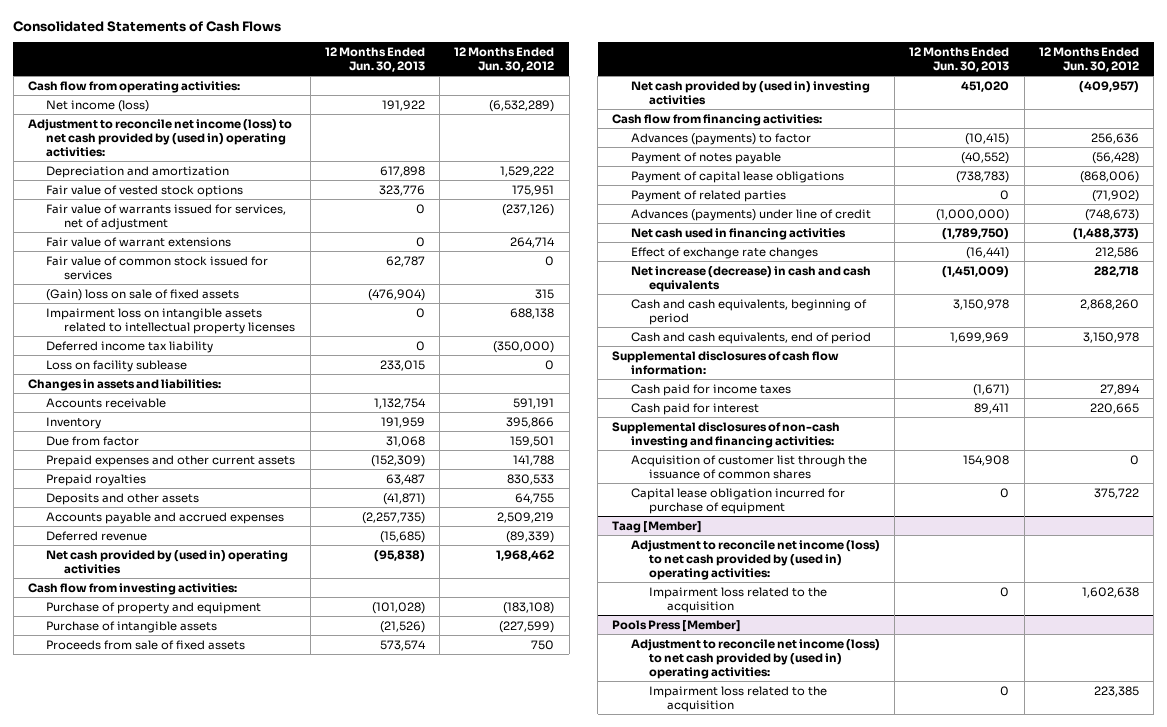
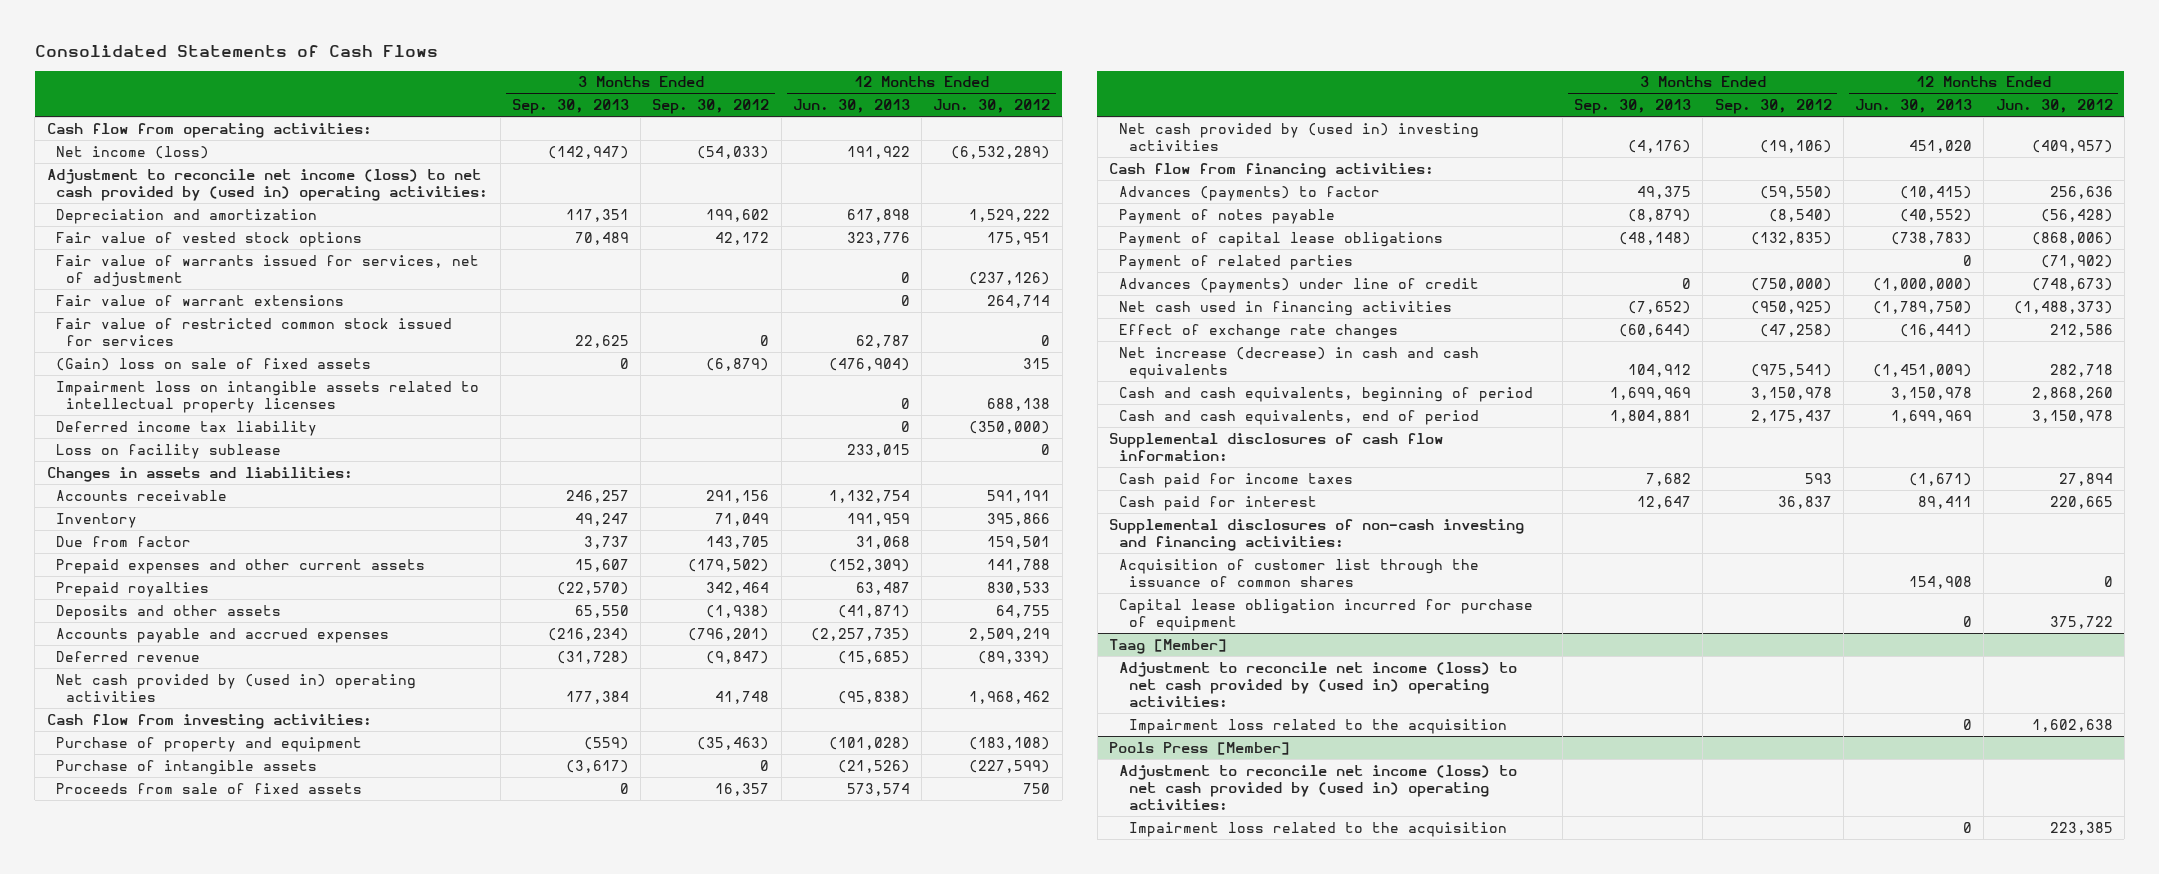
- | 12 Months Ended Jun. 30, 2013 | 12 Months Ended Jun. 30, 2012
+ | 3 Months Ended Sep. 30, 2013 | 3 Months Ended Sep. 30, 2012 | 12 Months Ended Jun. 30, 2013 | 12 Months Ended Jun. 30, 2012
- Fair value of common stock issued for services | 62,787 | 0
+ Fair value of restricted common stock issued for services | 22,625 | 0 | 62,787 | 0

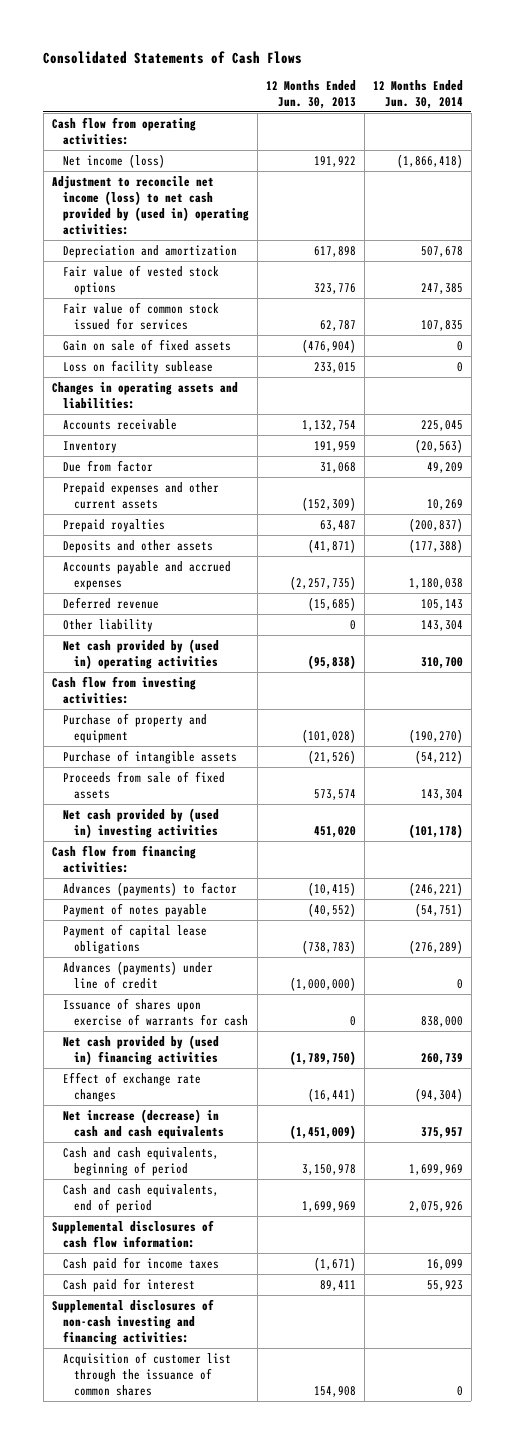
- | 3 Months Ended Sep. 30, 2013 | 3 Months Ended Sep. 30, 2012 | 12 Months Ended Jun. 30, 2013 | 12 Months Ended Jun. 30, 2012
+ | 12 Months Ended Jun. 30, 2013 | 12 Months Ended Jun. 30, 2014
- Fair value of warrants issued for services, net of adjustment | | | 0 | (237,126)
- Fair value of warrant extensions | | | 0 | 264,714
- Fair value of restricted common stock issued for services | 22,625 | 0 | 62,787 | 0
- (Gain) loss on sale of fixed assets | 0 | (6,879) | (476,904) | 315
- Impairment loss on intangible assets related to intellectual property licenses | | | 0 | 688,138
- Deferred income tax liability | | | 0 | (350,000)
+ Fair value of common stock issued for services | 62,787 | 107,835
+ Gain on sale of fixed assets | (476,904) | 0
- Changes in assets and liabilities:
+ Changes in operating assets and liabilities:
+ Other liability | 0 | 143,304
- Payment of related parties | | | 0 | (71,902)
- Net cash used in financing activities | (7,652) | (950,925) | (1,789,750) | (1,488,373)
+ Issuance of shares upon exercise of warrants for cash | 0 | 838,000
+ Net cash provided by (used in) financing activities | (1,789,750) | 260,739
- Capital lease obligation incurred for purchase of equipment | | | 0 | 375,722
- Taag [Member]
- Adjustment to reconcile net income (loss) to net cash provided by (used in) operating activities:
- Impairment loss related to the acquisition | | | 0 | 1,602,638
- Pools Press [Member]
- Adjustment to reconcile net income (loss) to net cash provided by (used in) operating activities:
- Impairment loss related to the acquisition | | | 0 | 223,385

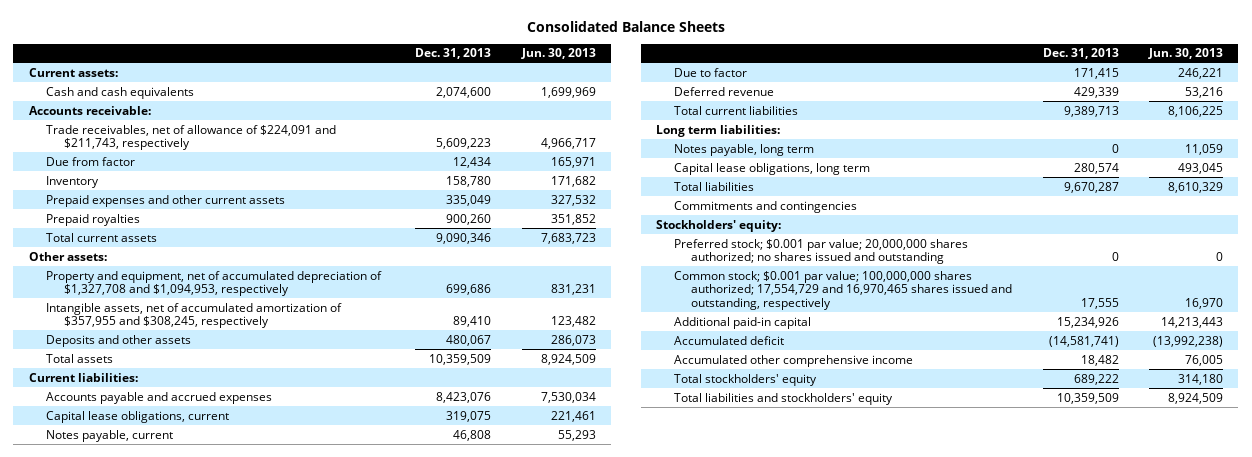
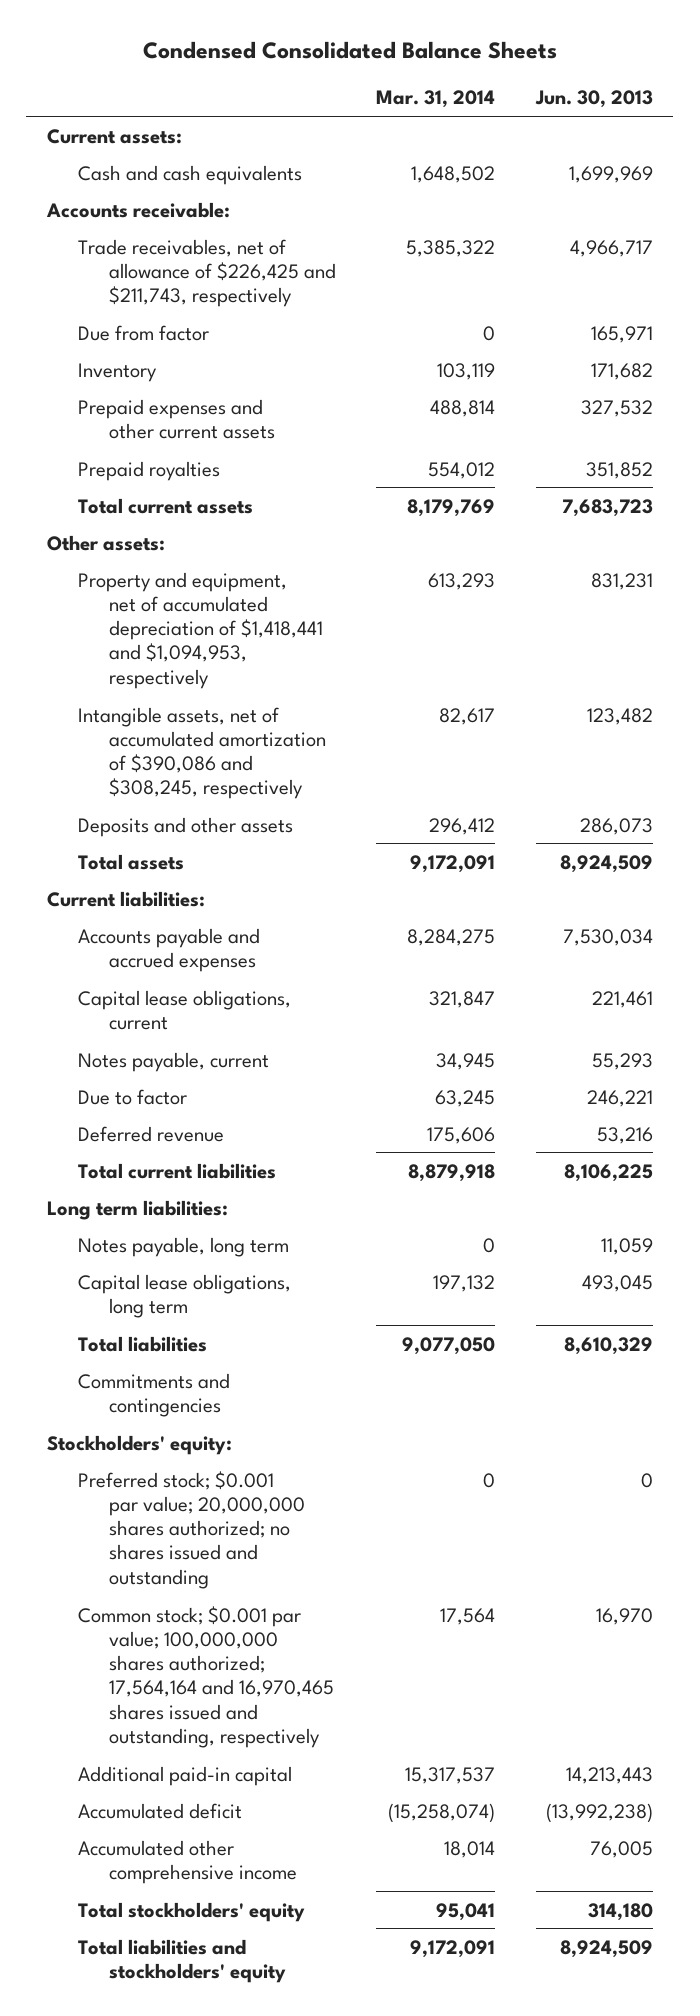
- Consolidated Balance Sheets
+ Condensed Consolidated Balance Sheets
- | Dec. 31, 2013 | Jun. 30, 2013
+ | Mar. 31, 2014 | Jun. 30, 2013
- Trade receivables, net of allowance of $224,091 and $211,743, respectively | 5,609,223 | 4,966,717
+ Trade receivables, net of allowance of $226,425 and $211,743, respectively | 5,385,322 | 4,966,717
- Property and equipment, net of accumulated depreciation of $1,327,708 and $1,094,953, respectively | 699,686 | 831,231
- Intangible assets, net of accumulated amortization of $357,955 and $308,245, respectively | 89,410 | 123,482
+ Property and equipment, net of accumulated depreciation of $1,418,441 and $1,094,953, respectively | 613,293 | 831,231
+ Intangible assets, net of accumulated amortization of $390,086 and $308,245, respectively | 82,617 | 123,482
- Common stock; $0.001 par value; 100,000,000 shares authorized; 17,554,729 and 16,970,465 shares issued and outstanding, respectively | 17,555 | 16,970
+ Common stock; $0.001 par value; 100,000,000 shares authorized; 17,564,164 and 16,970,465 shares issued and outstanding, respectively | 17,564 | 16,970

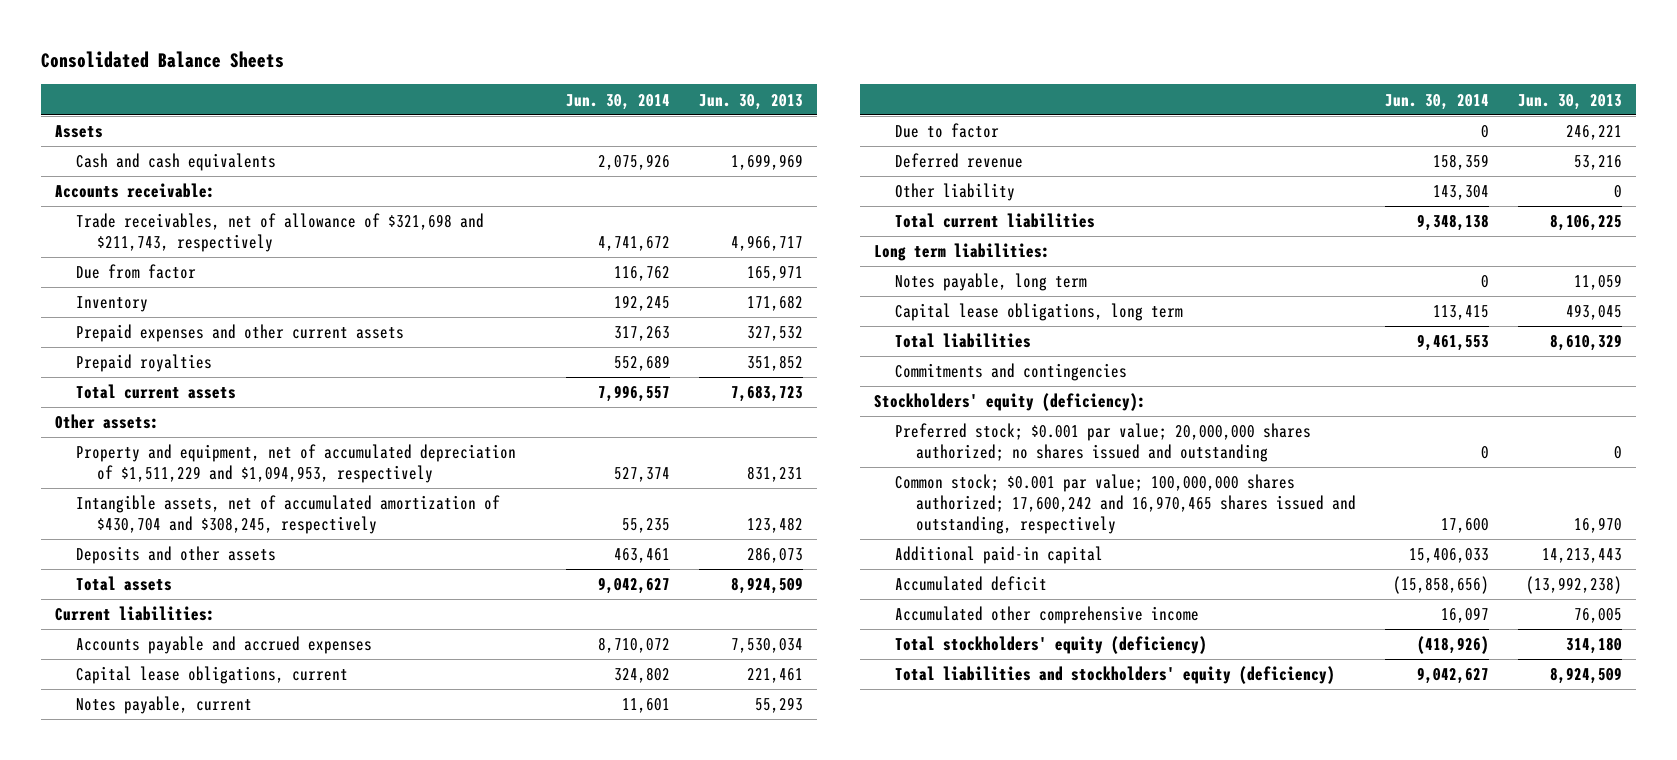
- Condensed Consolidated Balance Sheets
+ Consolidated Balance Sheets
- | Mar. 31, 2014 | Jun. 30, 2013
+ | Jun. 30, 2014 | Jun. 30, 2013
- Current assets:
+ Assets
- Trade receivables, net of allowance of $226,425 and $211,743, respectively | 5,385,322 | 4,966,717
+ Trade receivables, net of allowance of $321,698 and $211,743, respectively | 4,741,672 | 4,966,717
- Property and equipment, net of accumulated depreciation of $1,418,441 and $1,094,953, respectively | 613,293 | 831,231
- Intangible assets, net of accumulated amortization of $390,086 and $308,245, respectively | 82,617 | 123,482
+ Property and equipment, net of accumulated depreciation of $1,511,229 and $1,094,953, respectively | 527,374 | 831,231
+ Intangible assets, net of accumulated amortization of $430,704 and $308,245, respectively | 55,235 | 123,482
+ Other liability | 143,304 | 0
- Stockholders' equity:
+ Stockholders' equity (deficiency):
- Common stock; $0.001 par value; 100,000,000 shares authorized; 17,564,164 and 16,970,465 shares issued and outstanding, respectively | 17,564 | 16,970
+ Common stock; $0.001 par value; 100,000,000 shares authorized; 17,600,242 and 16,970,465 shares issued and outstanding, respectively | 17,600 | 16,970
- Total stockholders' equity | 95,041 | 314,180
- Total liabilities and stockholders' equity | 9,172,091 | 8,924,509
+ Total stockholders' equity (deficiency) | (418,926) | 314,180
+ Total liabilities and stockholders' equity (deficiency) | 9,042,627 | 8,924,509

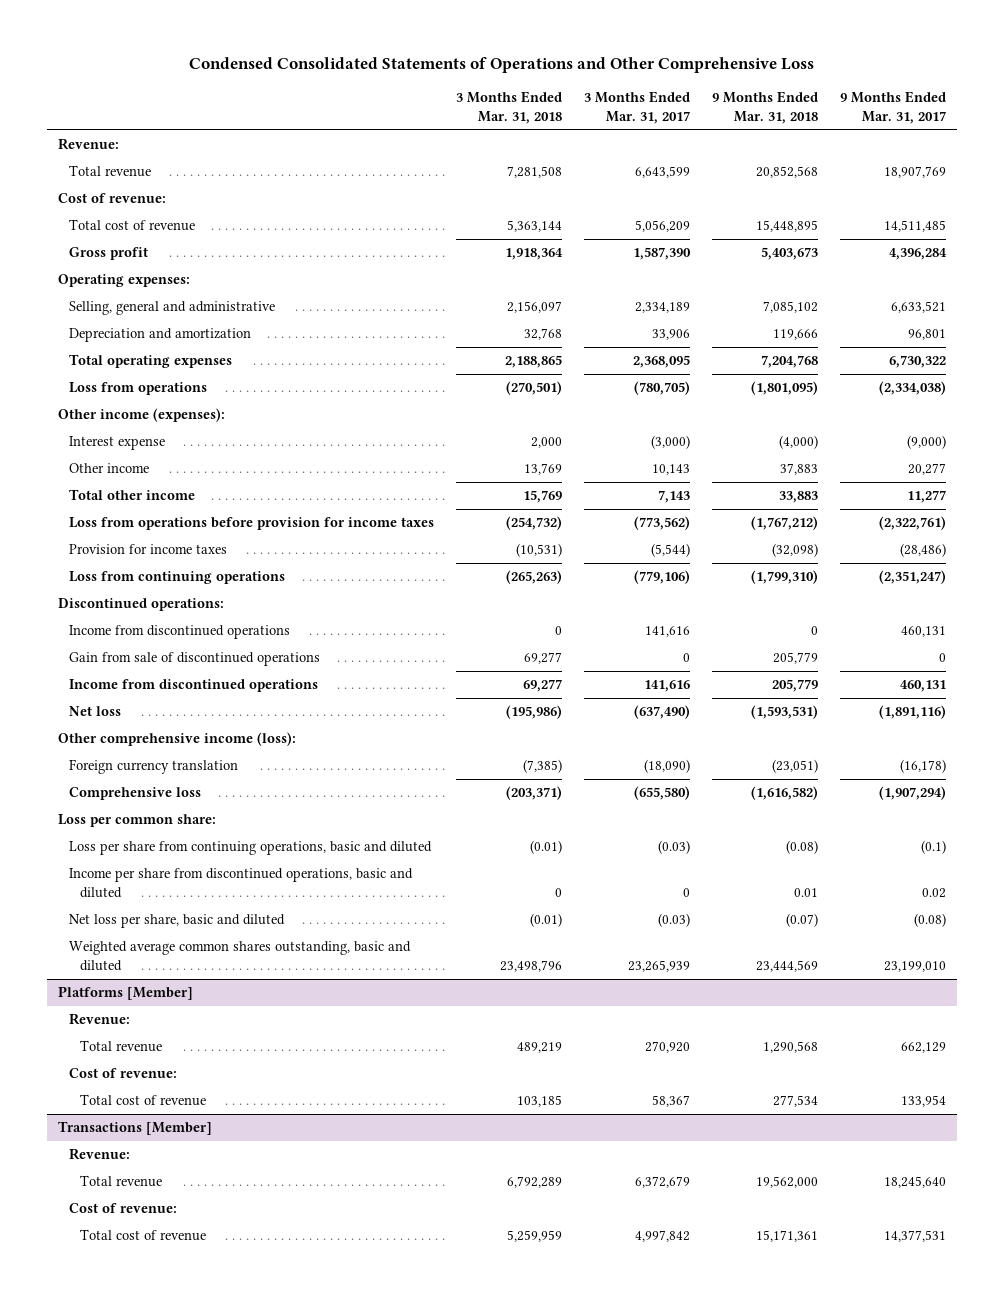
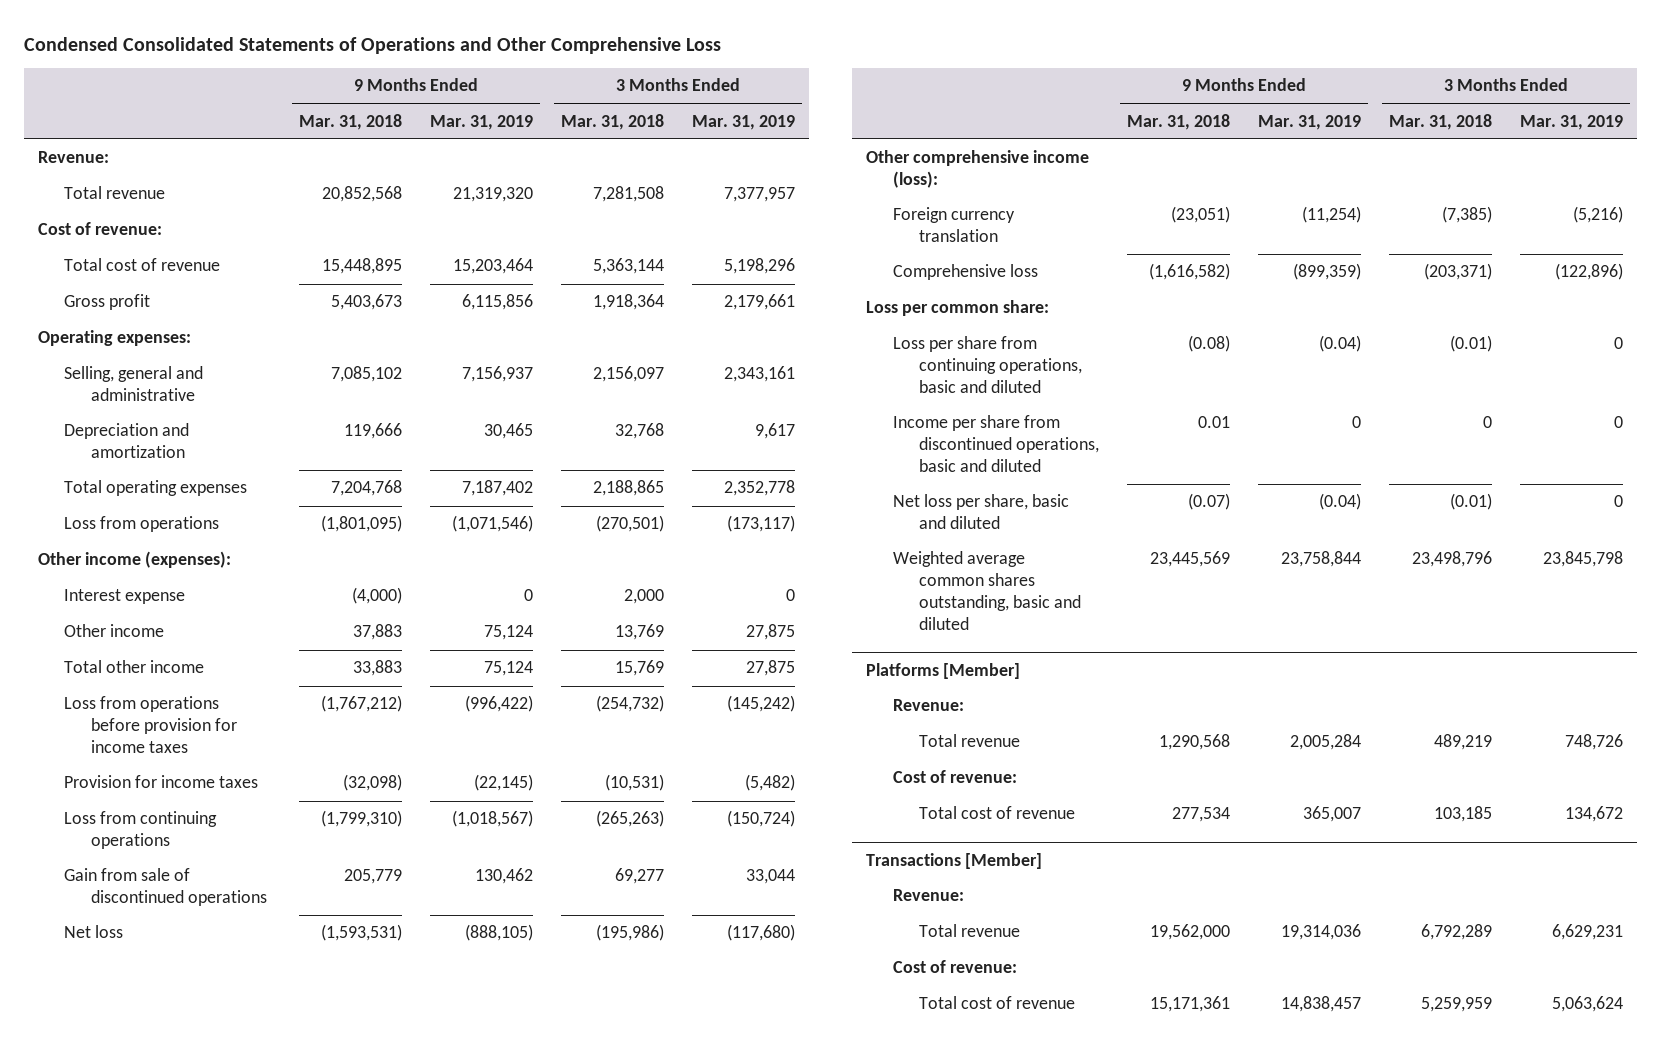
- | 3 Months Ended Mar. 31, 2018 | 3 Months Ended Mar. 31, 2017 | 9 Months Ended Mar. 31, 2018 | 9 Months Ended Mar. 31, 2017
+ | 9 Months Ended Mar. 31, 2018 | 9 Months Ended Mar. 31, 2019 | 3 Months Ended Mar. 31, 2018 | 3 Months Ended Mar. 31, 2019
- Discontinued operations:
- Income from discontinued operations | 0 | 141,616 | 0 | 460,131
- Income from discontinued operations | 69,277 | 141,616 | 205,779 | 460,131
- Weighted average common shares outstanding, basic and diluted | 23,498,796 | 23,265,939 | 23,444,569 | 23,199,010
+ Weighted average common shares outstanding, basic and diluted | 23,445,569 | 23,758,844 | 23,498,796 | 23,845,798

